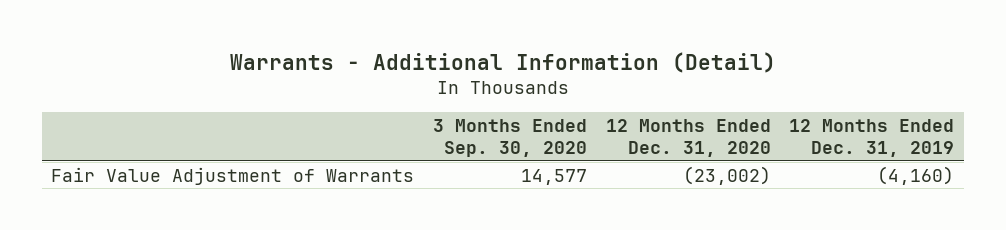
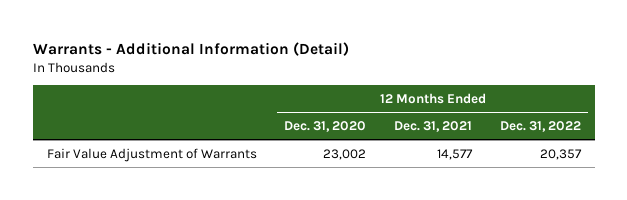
- | 3 Months Ended Sep. 30, 2020 | 12 Months Ended Dec. 31, 2020 | 12 Months Ended Dec. 31, 2019
+ | 12 Months Ended Dec. 31, 2020 | 12 Months Ended Dec. 31, 2021 | 12 Months Ended Dec. 31, 2022
- Fair Value Adjustment of Warrants | 14,577 | (23,002) | (4,160)
+ Fair Value Adjustment of Warrants | 23,002 | 14,577 | 20,357

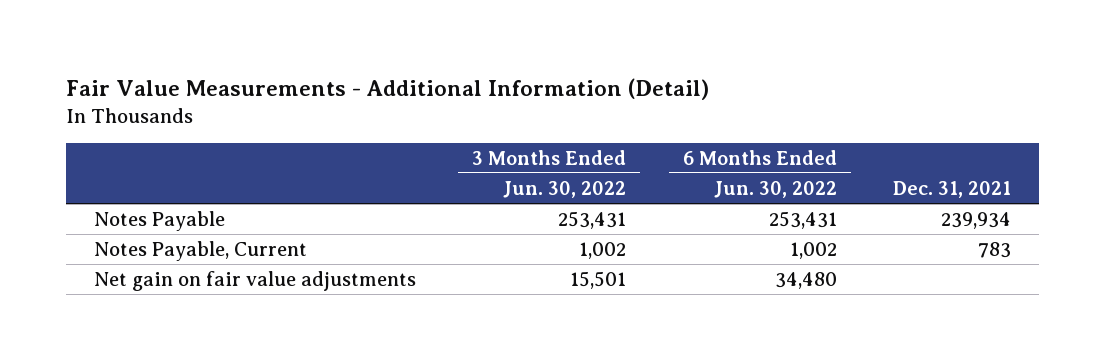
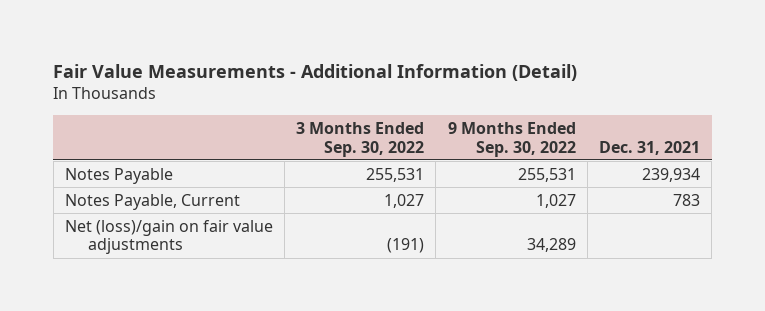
- | 3 Months Ended Jun. 30, 2022 | 6 Months Ended Jun. 30, 2022 | Dec. 31, 2021
+ | 3 Months Ended Sep. 30, 2022 | 9 Months Ended Sep. 30, 2022 | Dec. 31, 2021
- Net gain on fair value adjustments | 15,501 | 34,480 |
+ Net (loss)/gain on fair value adjustments | (191) | 34,289 |

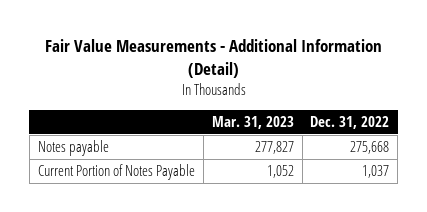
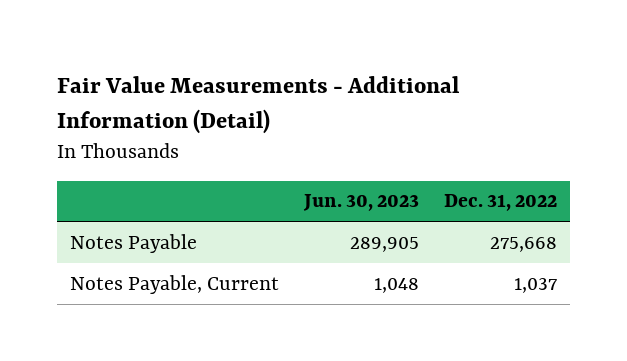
- | Mar. 31, 2023 | Dec. 31, 2022
+ | Jun. 30, 2023 | Dec. 31, 2022
- Notes payable | 277,827 | 275,668
- Current Portion of Notes Payable | 1,052 | 1,037
+ Notes Payable | 289,905 | 275,668
+ Notes Payable, Current | 1,048 | 1,037

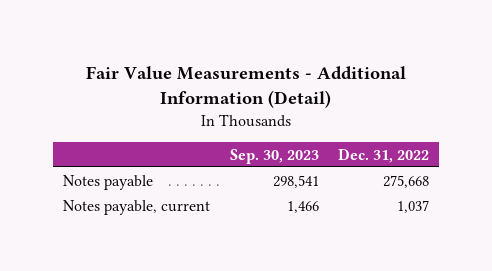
- | Jun. 30, 2023 | Dec. 31, 2022
+ | Sep. 30, 2023 | Dec. 31, 2022
- Notes Payable | 289,905 | 275,668
- Notes Payable, Current | 1,048 | 1,037
+ Notes payable | 298,541 | 275,668
+ Notes payable, current | 1,466 | 1,037

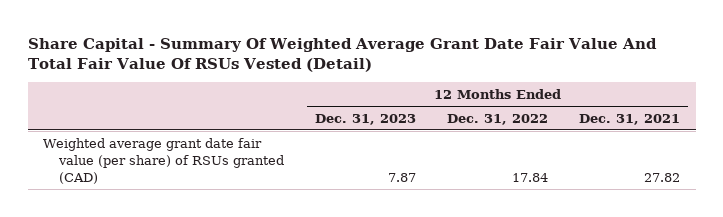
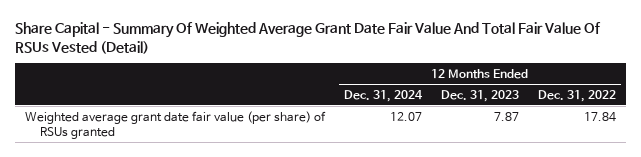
- | 12 Months Ended Dec. 31, 2023 | 12 Months Ended Dec. 31, 2022 | 12 Months Ended Dec. 31, 2021
+ | 12 Months Ended Dec. 31, 2024 | 12 Months Ended Dec. 31, 2023 | 12 Months Ended Dec. 31, 2022
- Weighted average grant date fair value (per share) of RSUs granted (CAD) | 7.87 | 17.84 | 27.82
+ Weighted average grant date fair value (per share) of RSUs granted | 12.07 | 7.87 | 17.84

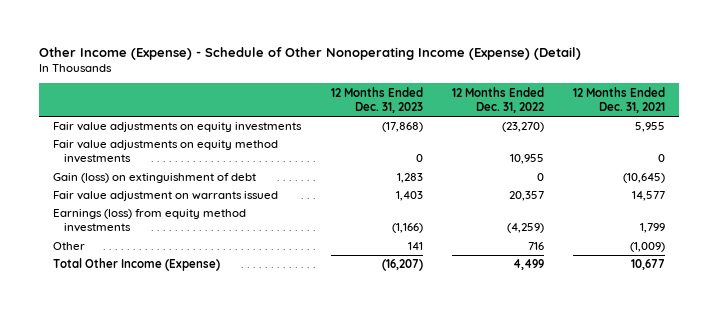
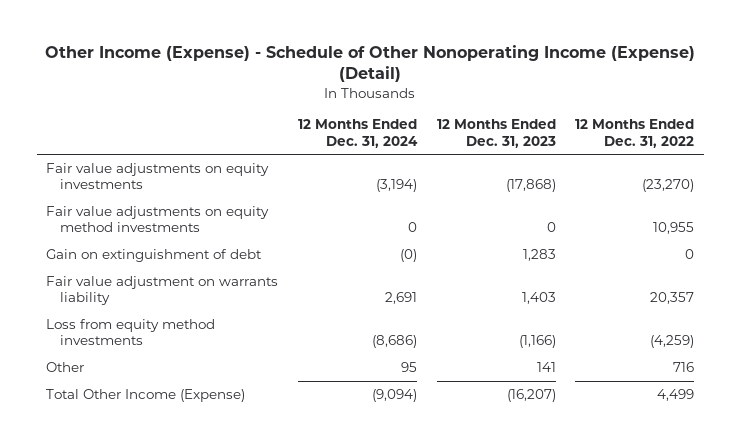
- | 12 Months Ended Dec. 31, 2023 | 12 Months Ended Dec. 31, 2022 | 12 Months Ended Dec. 31, 2021
+ | 12 Months Ended Dec. 31, 2024 | 12 Months Ended Dec. 31, 2023 | 12 Months Ended Dec. 31, 2022
- Gain (loss) on extinguishment of debt | 1,283 | 0 | (10,645)
- Fair value adjustment on warrants issued | 1,403 | 20,357 | 14,577
- Earnings (loss) from equity method investments | (1,166) | (4,259) | 1,799
+ Gain on extinguishment of debt | (0) | 1,283 | 0
+ Fair value adjustment on warrants liability | 2,691 | 1,403 | 20,357
+ Loss from equity method investments | (8,686) | (1,166) | (4,259)

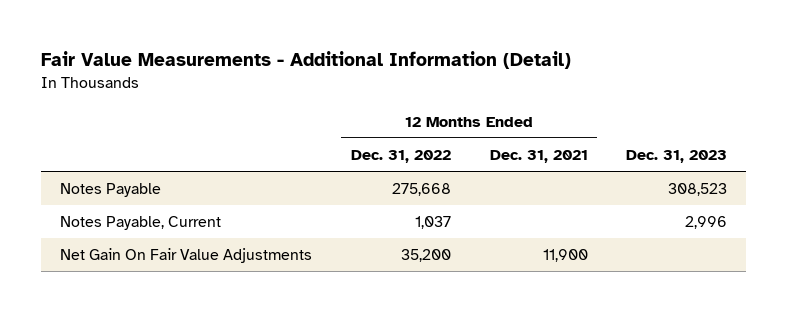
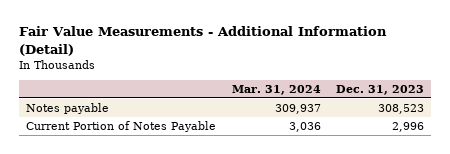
- | 12 Months Ended Dec. 31, 2022 | 12 Months Ended Dec. 31, 2021 | Dec. 31, 2023
+ | Mar. 31, 2024 | Dec. 31, 2023
- Notes Payable | 275,668 | | 308,523
- Notes Payable, Current | 1,037 | | 2,996
- Net Gain On Fair Value Adjustments | 35,200 | 11,900 |
+ Notes payable | 309,937 | 308,523
+ Current Portion of Notes Payable | 3,036 | 2,996

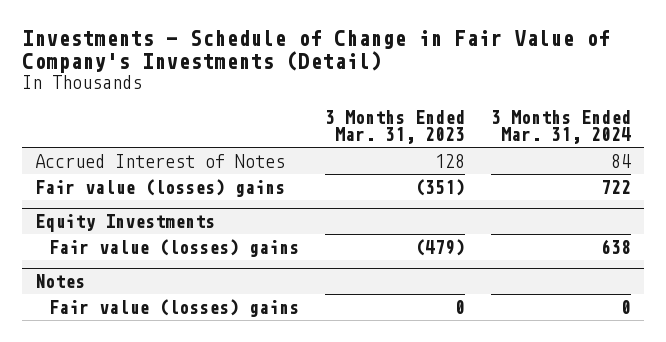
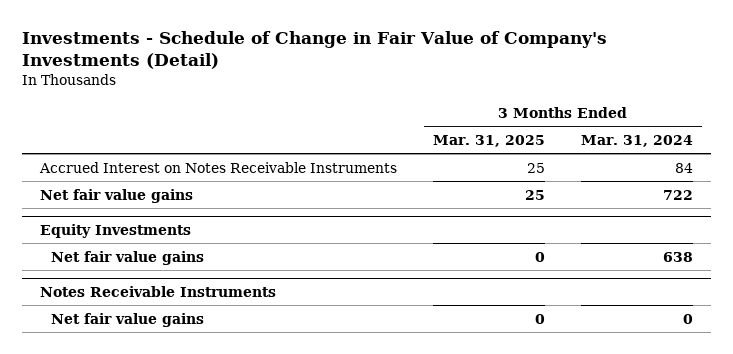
- | 3 Months Ended Mar. 31, 2023 | 3 Months Ended Mar. 31, 2024
+ | 3 Months Ended Mar. 31, 2025 | 3 Months Ended Mar. 31, 2024
- Accrued Interest of Notes | 128 | 84
- Fair value (losses) gains | (351) | 722
+ Accrued Interest on Notes Receivable Instruments | 25 | 84
+ Net fair value gains | 25 | 722
@ Equity Investments
- Fair value (losses) gains | (479) | 638
- Notes
- Fair value (losses) gains | 0 | 0
@ Equity Investments
+ Net fair value gains | 0 | 638
+ Notes Receivable Instruments
+ Net fair value gains | 0 | 0

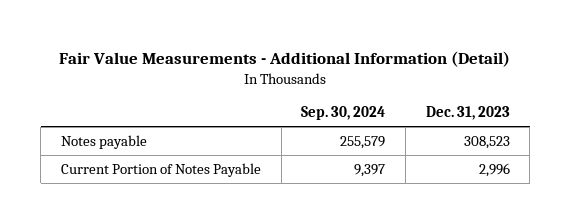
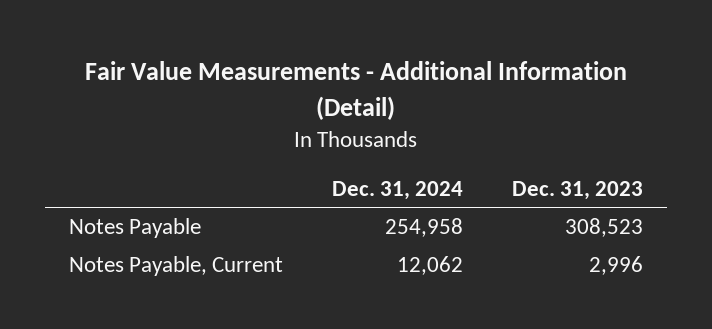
- | Sep. 30, 2024 | Dec. 31, 2023
+ | Dec. 31, 2024 | Dec. 31, 2023
- Notes payable | 255,579 | 308,523
- Current Portion of Notes Payable | 9,397 | 2,996
+ Notes Payable | 254,958 | 308,523
+ Notes Payable, Current | 12,062 | 2,996

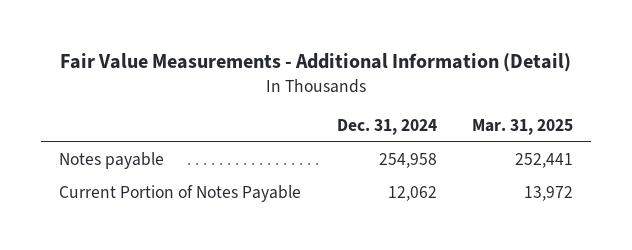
- | Dec. 31, 2024 | Dec. 31, 2023
+ | Dec. 31, 2024 | Mar. 31, 2025
- Notes Payable | 254,958 | 308,523
- Notes Payable, Current | 12,062 | 2,996
+ Notes payable | 254,958 | 252,441
+ Current Portion of Notes Payable | 12,062 | 13,972

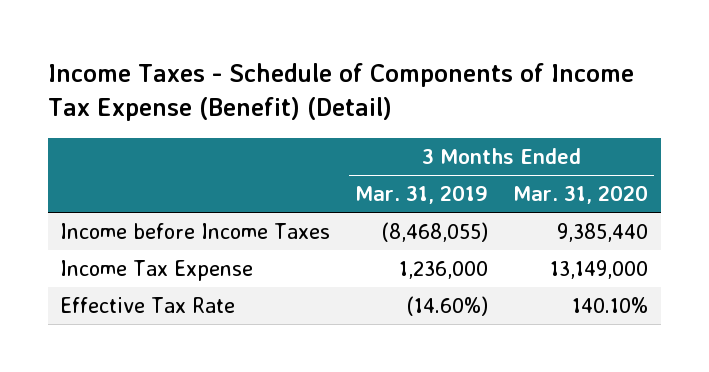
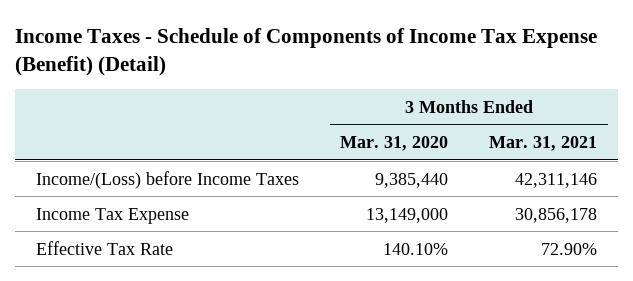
- | 3 Months Ended Mar. 31, 2019 | 3 Months Ended Mar. 31, 2020
+ | 3 Months Ended Mar. 31, 2020 | 3 Months Ended Mar. 31, 2021
- Income before Income Taxes | (8,468,055) | 9,385,440
+ Income/(Loss) before Income Taxes | 9,385,440 | 42,311,146

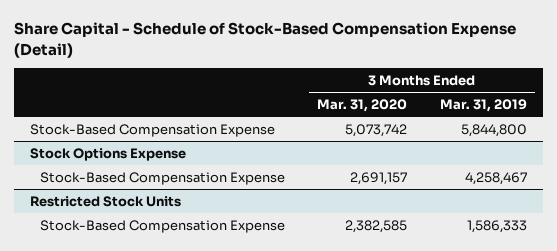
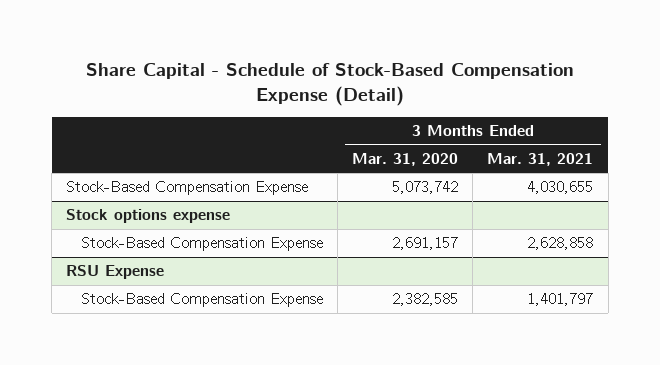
- | 3 Months Ended Mar. 31, 2020 | 3 Months Ended Mar. 31, 2019
+ | 3 Months Ended Mar. 31, 2020 | 3 Months Ended Mar. 31, 2021
- Stock Options Expense
+ Stock options expense
- Restricted Stock Units
+ RSU Expense

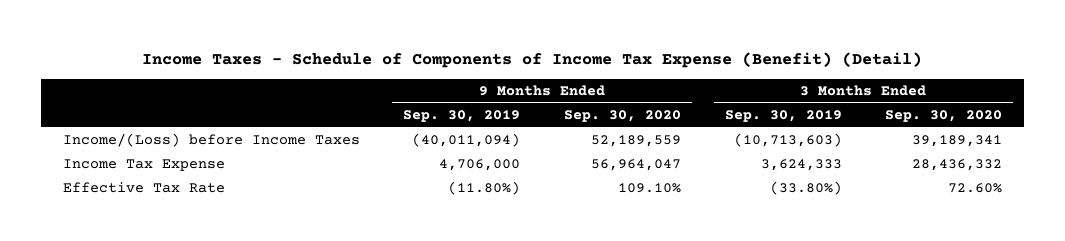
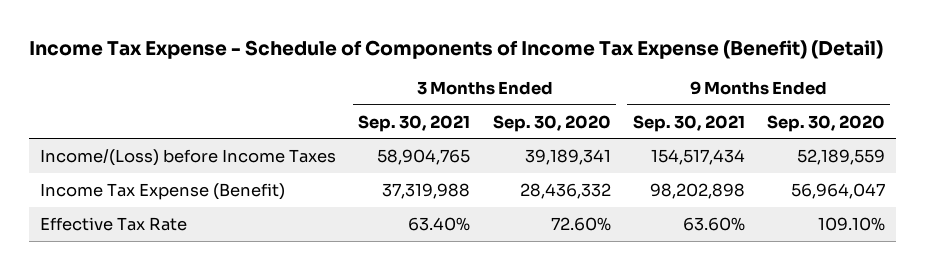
- Income Taxes - Schedule of Components of Income Tax Expense (Benefit) (Detail)
+ Income Tax Expense - Schedule of Components of Income Tax Expense (Benefit) (Detail)
- | 9 Months Ended Sep. 30, 2019 | 9 Months Ended Sep. 30, 2020 | 3 Months Ended Sep. 30, 2019 | 3 Months Ended Sep. 30, 2020
+ | 3 Months Ended Sep. 30, 2021 | 3 Months Ended Sep. 30, 2020 | 9 Months Ended Sep. 30, 2021 | 9 Months Ended Sep. 30, 2020
- Income Tax Expense | 4,706,000 | 56,964,047 | 3,624,333 | 28,436,332
+ Income Tax Expense (Benefit) | 37,319,988 | 28,436,332 | 98,202,898 | 56,964,047

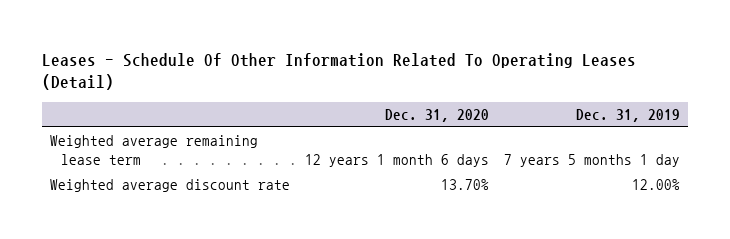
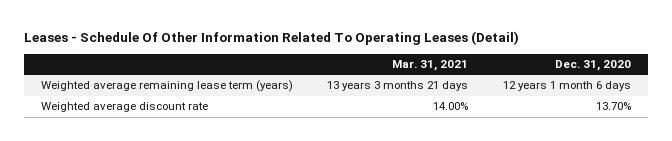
- | Dec. 31, 2020 | Dec. 31, 2019
+ | Mar. 31, 2021 | Dec. 31, 2020
- Weighted average remaining lease term | 12 years 1 month 6 days | 7 years 5 months 1 day
+ Weighted average remaining lease term (years) | 13 years 3 months 21 days | 12 years 1 month 6 days

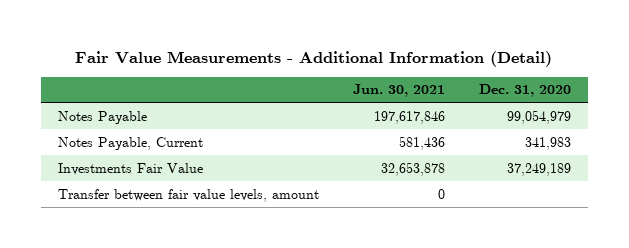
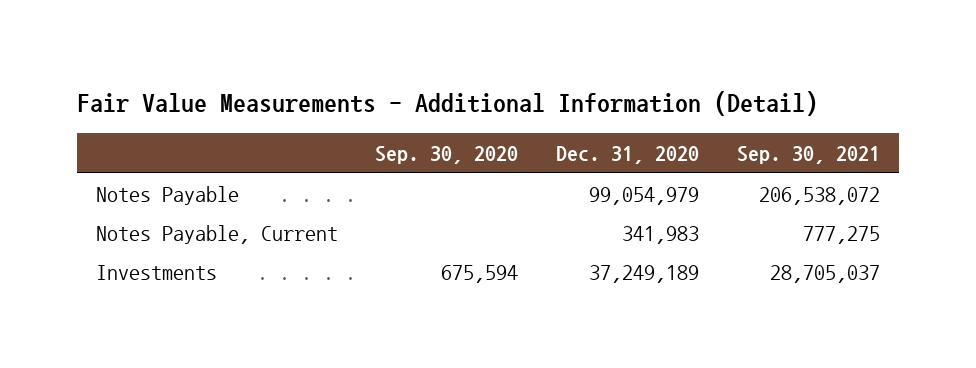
- | Jun. 30, 2021 | Dec. 31, 2020
+ | Sep. 30, 2020 | Dec. 31, 2020 | Sep. 30, 2021
- Investments Fair Value | 32,653,878 | 37,249,189
- Transfer between fair value levels, amount | 0 |
+ Investments | 675,594 | 37,249,189 | 28,705,037

